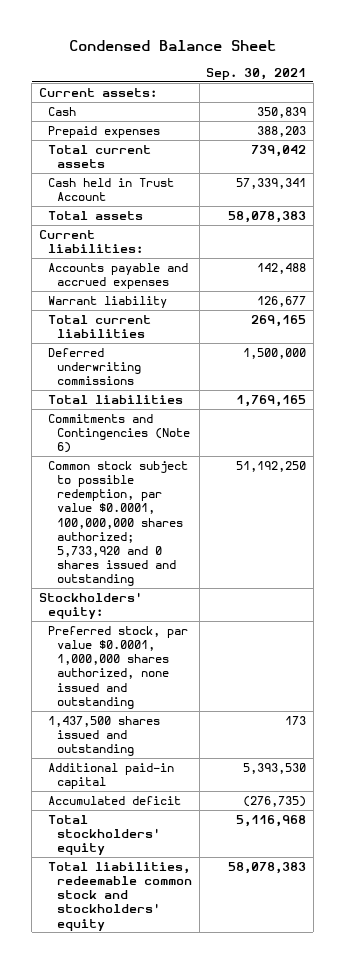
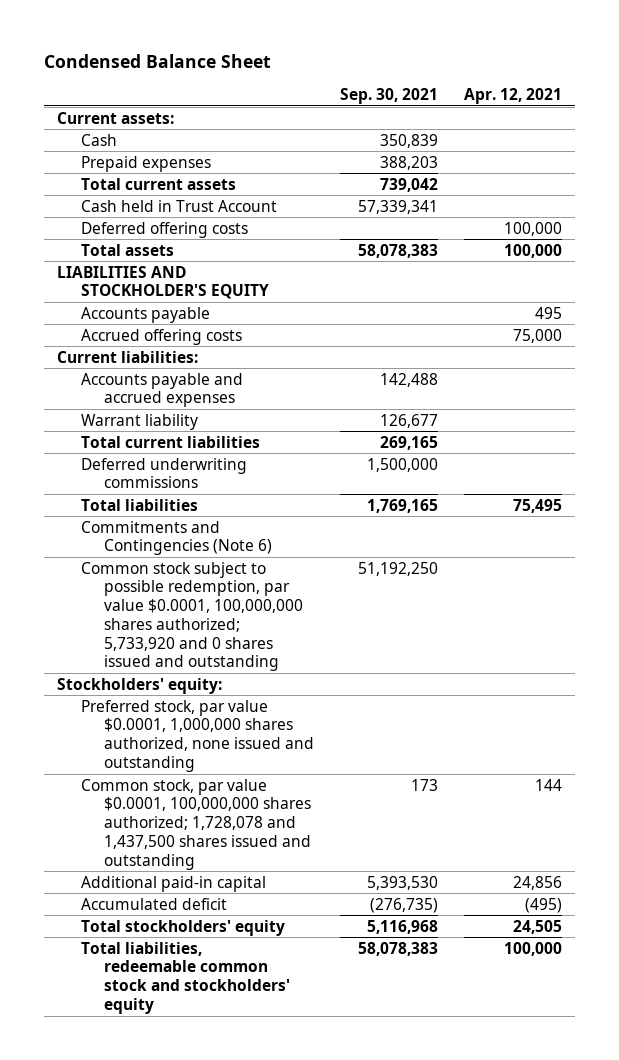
- | Sep. 30, 2021
+ | Sep. 30, 2021 | Apr. 12, 2021
+ Deferred offering costs | | 100,000
+ LIABILITIES AND STOCKHOLDER'S EQUITY
+ Accounts payable | | 495
+ Accrued offering costs | | 75,000
- 1,437,500 shares issued and outstanding | 173
+ Common stock, par value $0.0001, 100,000,000 shares authorized; 1,728,078 and 1,437,500 shares issued and outstanding | 173 | 144

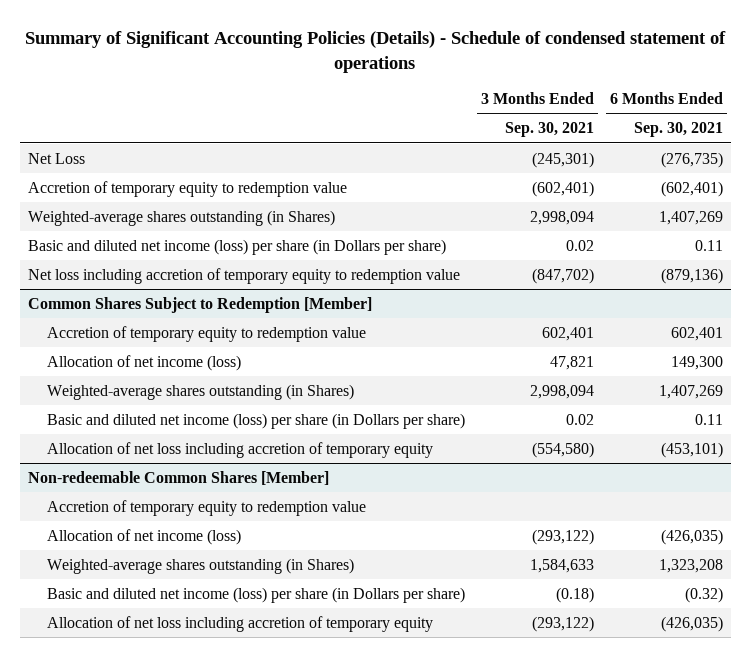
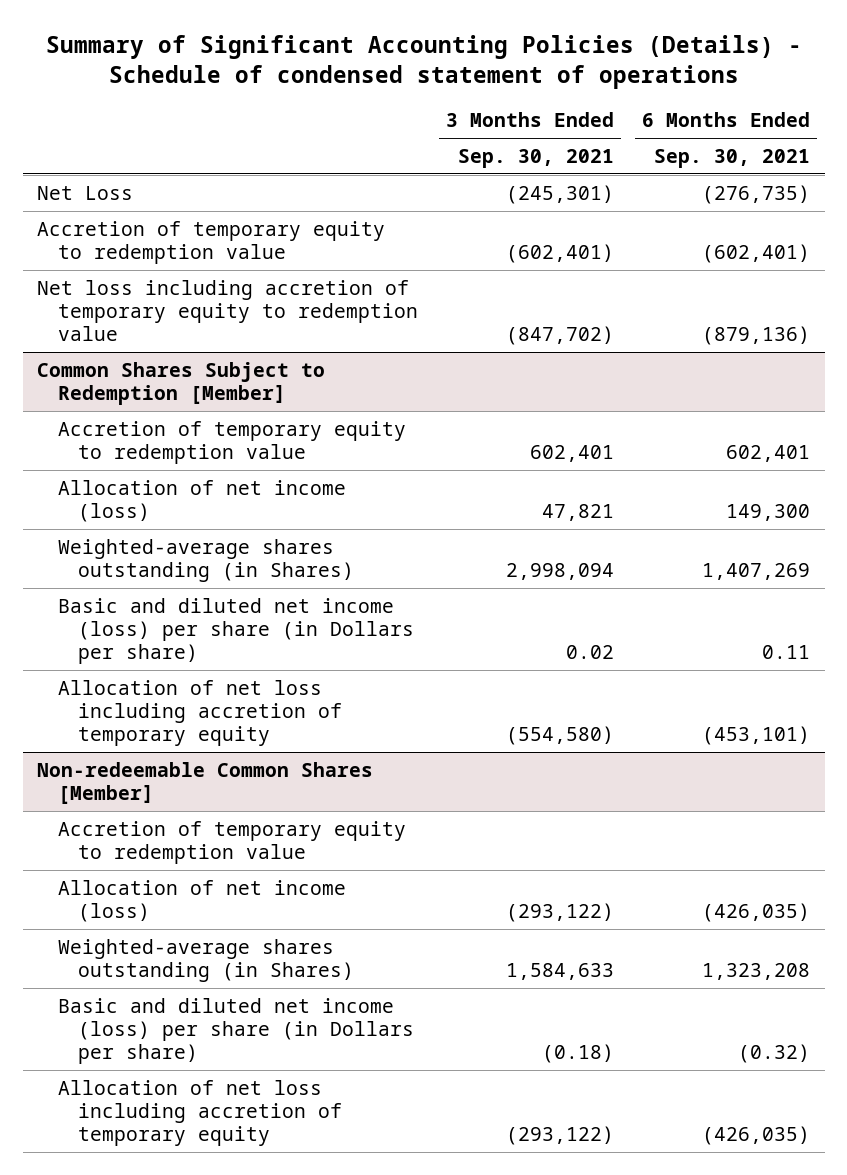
- Weighted-average shares outstanding (in Shares) | 2,998,094 | 1,407,269
- Basic and diluted net income (loss) per share (in Dollars per share) | 0.02 | 0.11

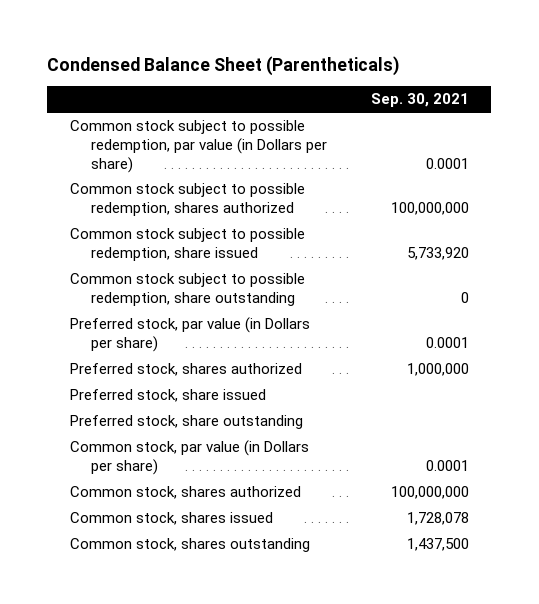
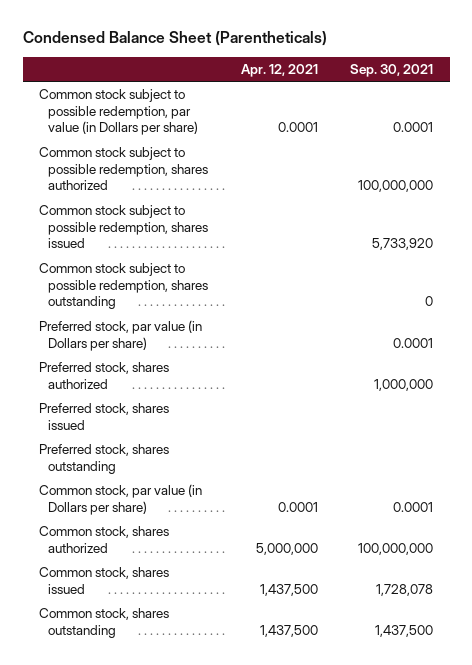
- | Sep. 30, 2021
+ | Apr. 12, 2021 | Sep. 30, 2021
- Common stock subject to possible redemption, share issued | 5,733,920
- Common stock subject to possible redemption, share outstanding | 0
+ Common stock subject to possible redemption, shares issued | | 5,733,920
+ Common stock subject to possible redemption, shares outstanding | | 0
- Preferred stock, share issued
- Preferred stock, share outstanding
+ Preferred stock, shares issued
+ Preferred stock, shares outstanding

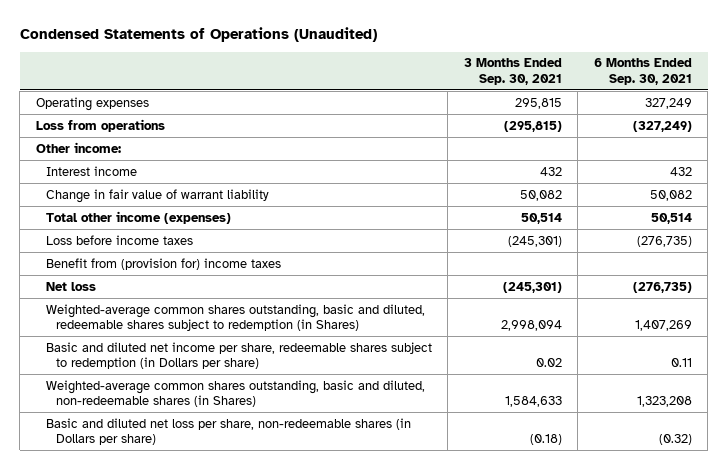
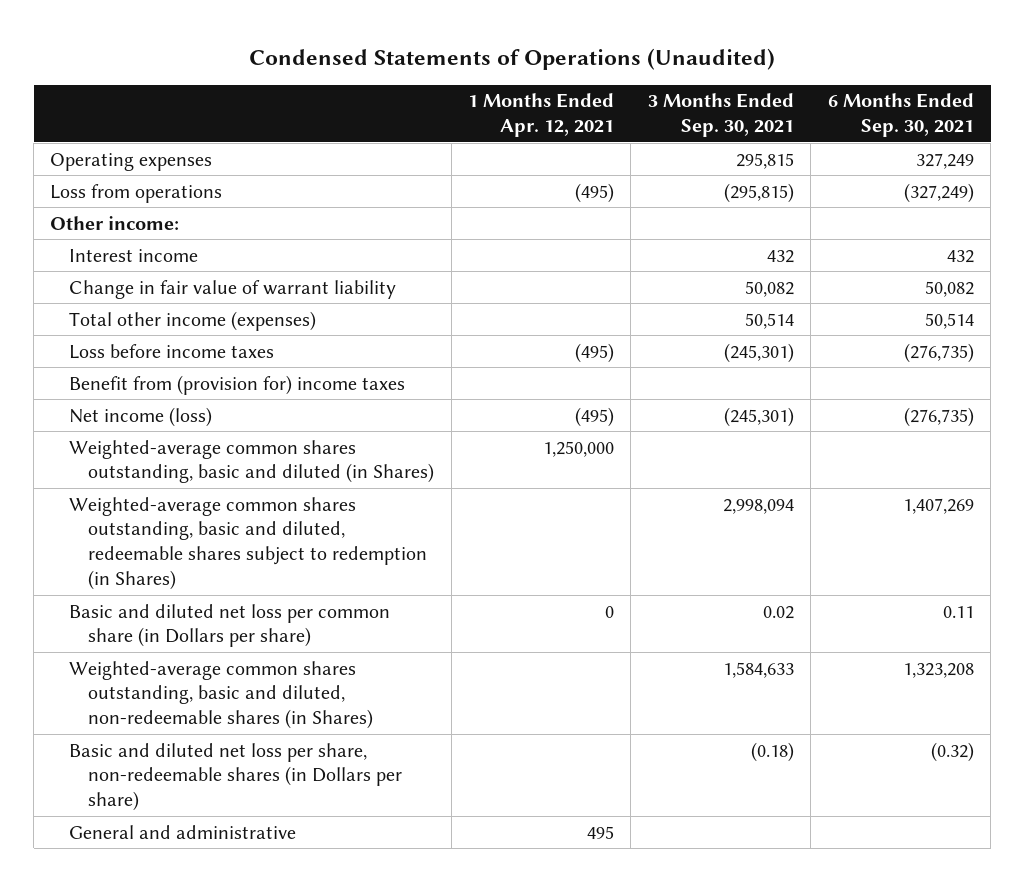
- | 3 Months Ended Sep. 30, 2021 | 6 Months Ended Sep. 30, 2021
+ | 1 Months Ended Apr. 12, 2021 | 3 Months Ended Sep. 30, 2021 | 6 Months Ended Sep. 30, 2021
- Net loss | (245,301) | (276,735)
+ Net income (loss) | (495) | (245,301) | (276,735)
+ Weighted-average common shares outstanding, basic and diluted (in Shares) | 1,250,000 | |
- Basic and diluted net income per share, redeemable shares subject to redemption (in Dollars per share) | 0.02 | 0.11
+ Basic and diluted net loss per common share (in Dollars per share) | 0 | 0.02 | 0.11
+ General and administrative | 495 | |

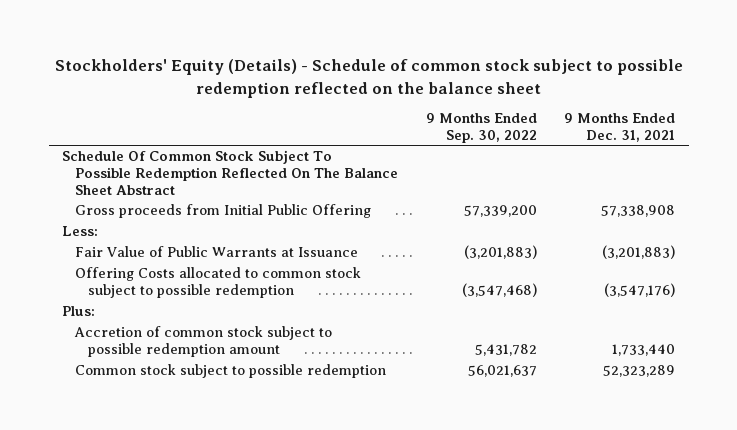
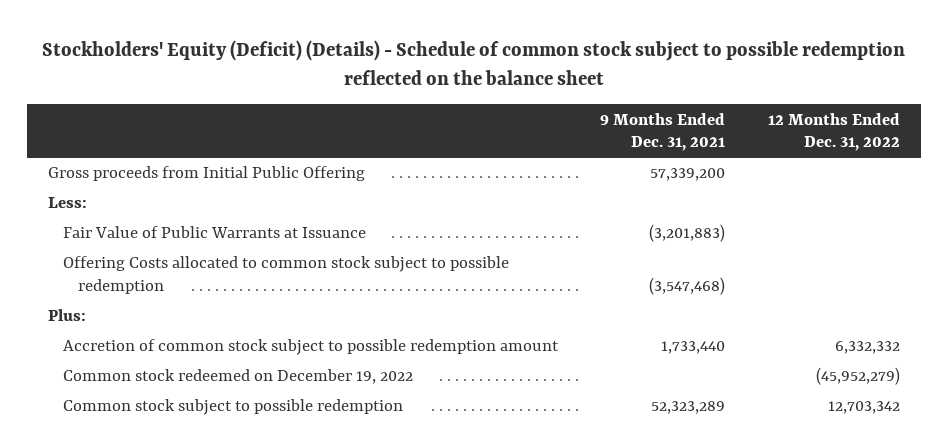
- Stockholders' Equity (Details) - Schedule of common stock subject to possible redemption reflected on the balance sheet
+ Stockholders' Equity (Deficit) (Details) - Schedule of common stock subject to possible redemption reflected on the balance sheet
- | 9 Months Ended Sep. 30, 2022 | 9 Months Ended Dec. 31, 2021
+ | 9 Months Ended Dec. 31, 2021 | 12 Months Ended Dec. 31, 2022
- Schedule Of Common Stock Subject To Possible Redemption Reflected On The Balance Sheet Abstract
- Gross proceeds from Initial Public Offering | 57,339,200 | 57,338,908
+ Gross proceeds from Initial Public Offering | 57,339,200 |
- Offering Costs allocated to common stock subject to possible redemption | (3,547,468) | (3,547,176)
+ Offering Costs allocated to common stock subject to possible redemption | (3,547,468) |
+ Common stock redeemed on December 19, 2022 | | (45,952,279)

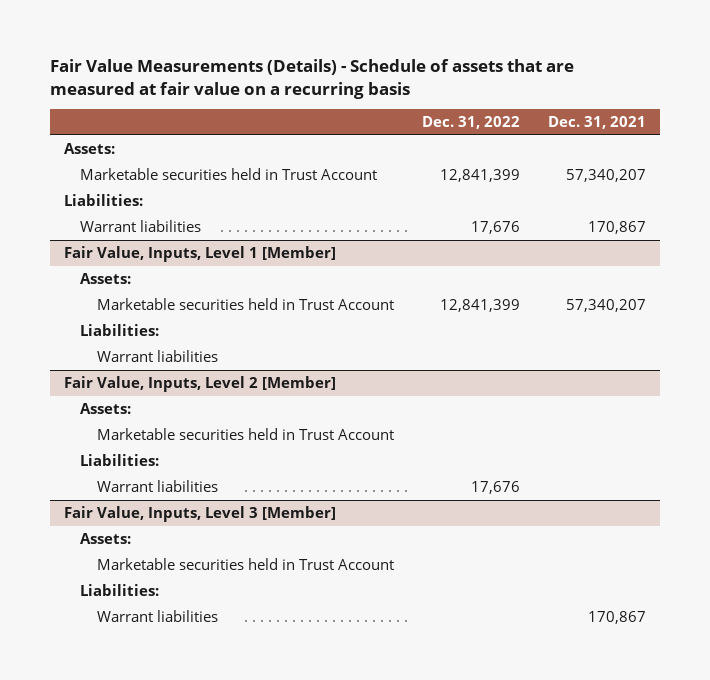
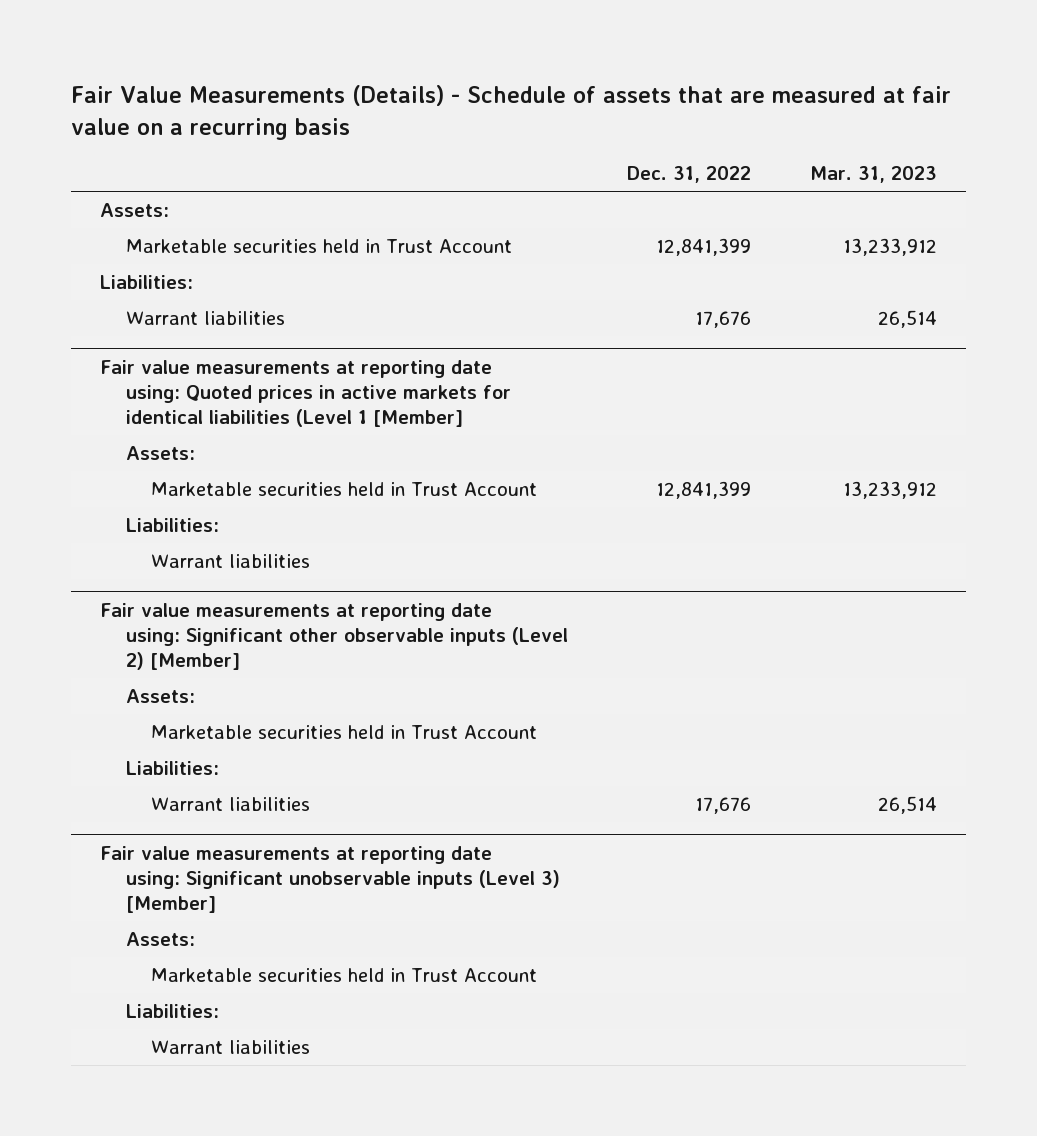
- | Dec. 31, 2022 | Dec. 31, 2021
+ | Dec. 31, 2022 | Mar. 31, 2023
- Fair Value, Inputs, Level 1 [Member]
+ Fair value measurements at reporting date using: Quoted prices in active markets for identical liabilities (Level 1 [Member]
- Fair Value, Inputs, Level 2 [Member]
+ Fair value measurements at reporting date using: Significant other observable inputs (Level 2) [Member]
- Fair Value, Inputs, Level 3 [Member]
+ Fair value measurements at reporting date using: Significant unobservable inputs (Level 3) [Member]

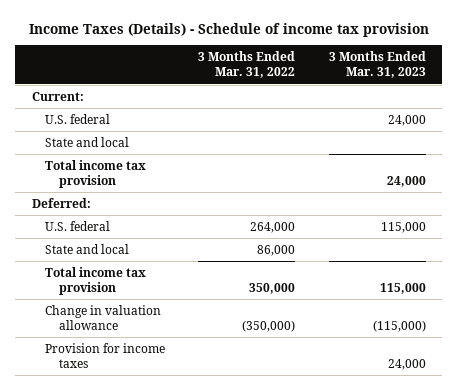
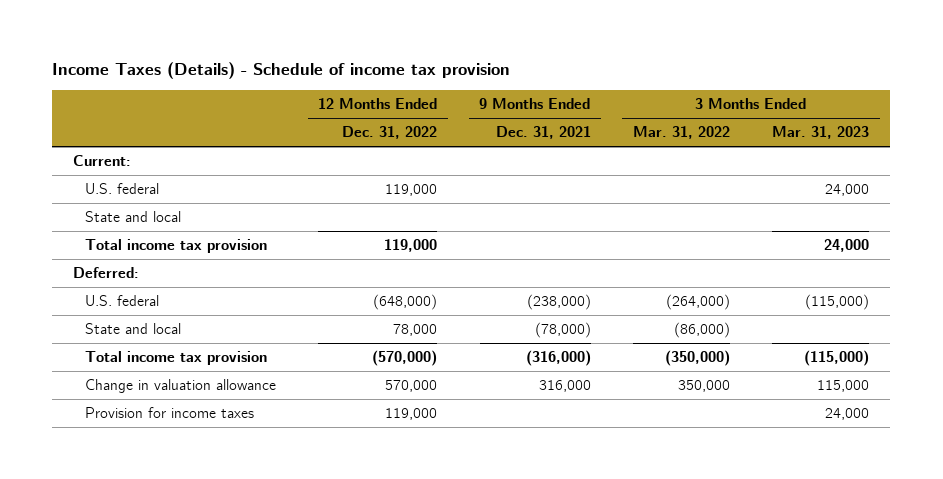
- | 3 Months Ended Mar. 31, 2022 | 3 Months Ended Mar. 31, 2023
+ | 12 Months Ended Dec. 31, 2022 | 9 Months Ended Dec. 31, 2021 | 3 Months Ended Mar. 31, 2022 | 3 Months Ended Mar. 31, 2023
- U.S. federal | 264,000 | 115,000
- State and local | 86,000 |
- Total income tax provision | 350,000 | 115,000
- Change in valuation allowance | (350,000) | (115,000)
+ U.S. federal | (648,000) | (238,000) | (264,000) | (115,000)
+ State and local | 78,000 | (78,000) | (86,000) |
+ Total income tax provision | (570,000) | (316,000) | (350,000) | (115,000)
+ Change in valuation allowance | 570,000 | 316,000 | 350,000 | 115,000

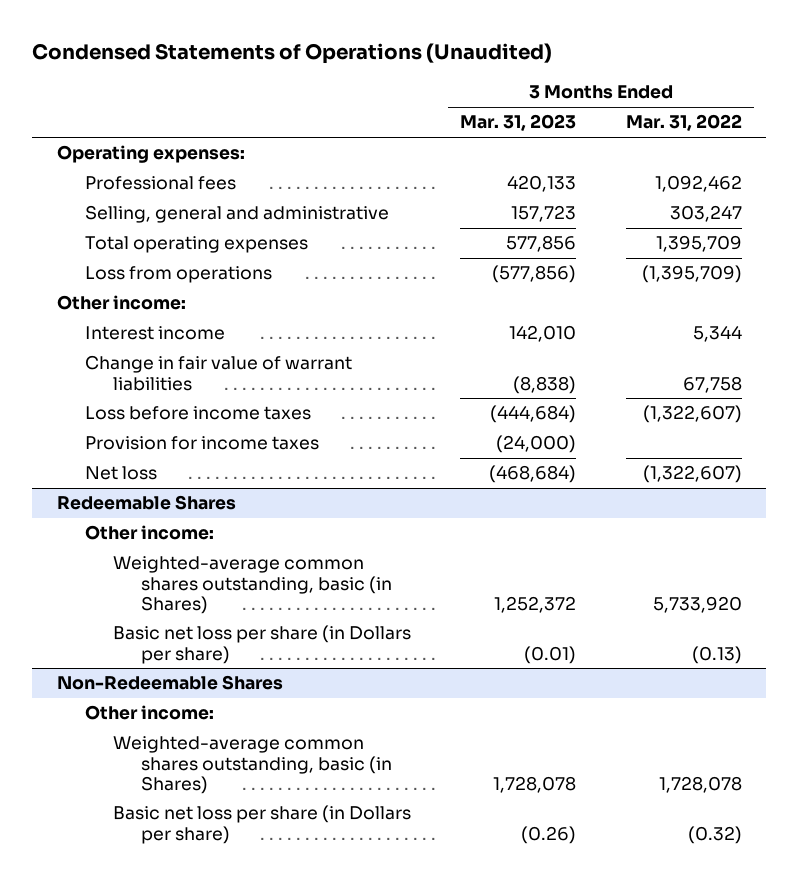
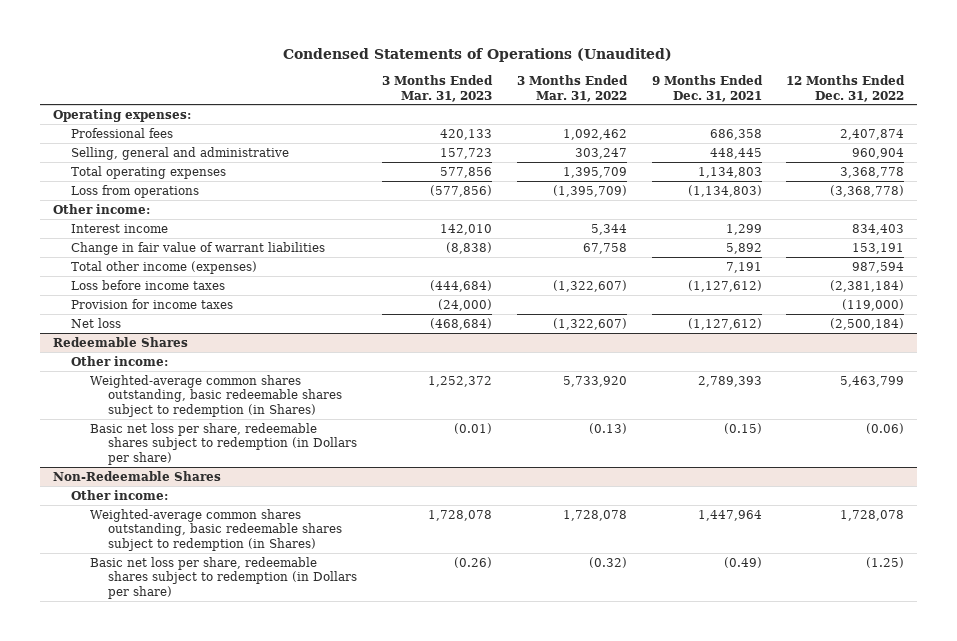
- | 3 Months Ended Mar. 31, 2023 | 3 Months Ended Mar. 31, 2022
+ | 3 Months Ended Mar. 31, 2023 | 3 Months Ended Mar. 31, 2022 | 9 Months Ended Dec. 31, 2021 | 12 Months Ended Dec. 31, 2022
+ Total other income (expenses) | | | 7,191 | 987,594
@ Redeemable Shares
- Weighted-average common shares outstanding, basic (in Shares) | 1,252,372 | 5,733,920
- Basic net loss per share (in Dollars per share) | (0.01) | (0.13)
+ Weighted-average common shares outstanding, basic redeemable shares subject to redemption (in Shares) | 1,252,372 | 5,733,920 | 2,789,393 | 5,463,799
+ Basic net loss per share, redeemable shares subject to redemption (in Dollars per share) | (0.01) | (0.13) | (0.15) | (0.06)
@ Non-Redeemable Shares
- Weighted-average common shares outstanding, basic (in Shares) | 1,728,078 | 1,728,078
- Basic net loss per share (in Dollars per share) | (0.26) | (0.32)
+ Weighted-average common shares outstanding, basic redeemable shares subject to redemption (in Shares) | 1,728,078 | 1,728,078 | 1,447,964 | 1,728,078
+ Basic net loss per share, redeemable shares subject to redemption (in Dollars per share) | (0.26) | (0.32) | (0.49) | (1.25)

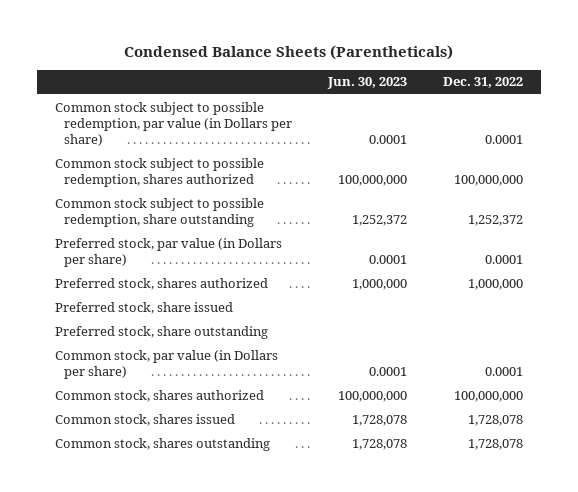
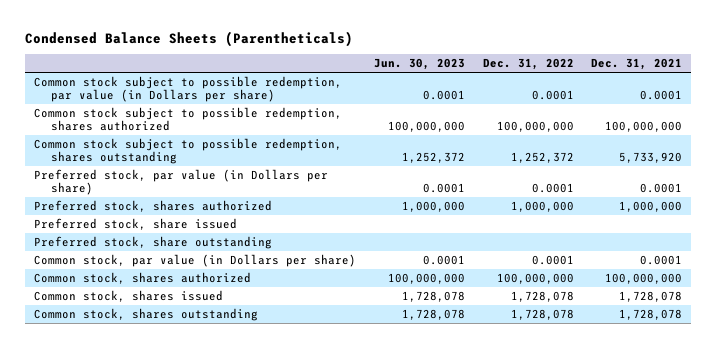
- | Jun. 30, 2023 | Dec. 31, 2022
+ | Jun. 30, 2023 | Dec. 31, 2022 | Dec. 31, 2021
- Common stock subject to possible redemption, share outstanding | 1,252,372 | 1,252,372
+ Common stock subject to possible redemption, shares outstanding | 1,252,372 | 1,252,372 | 5,733,920

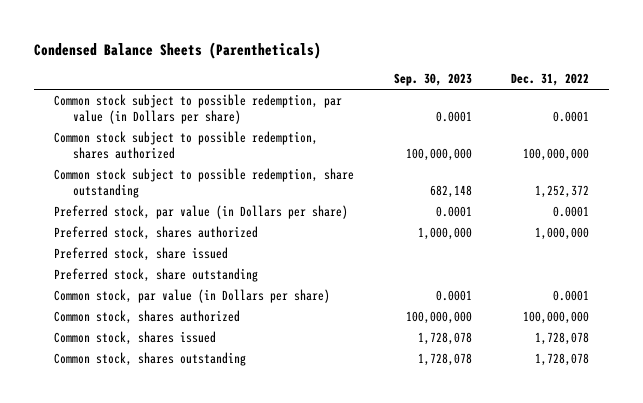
- | Jun. 30, 2023 | Dec. 31, 2022 | Dec. 31, 2021
+ | Sep. 30, 2023 | Dec. 31, 2022
- Common stock subject to possible redemption, shares outstanding | 1,252,372 | 1,252,372 | 5,733,920
+ Common stock subject to possible redemption, share outstanding | 682,148 | 1,252,372

